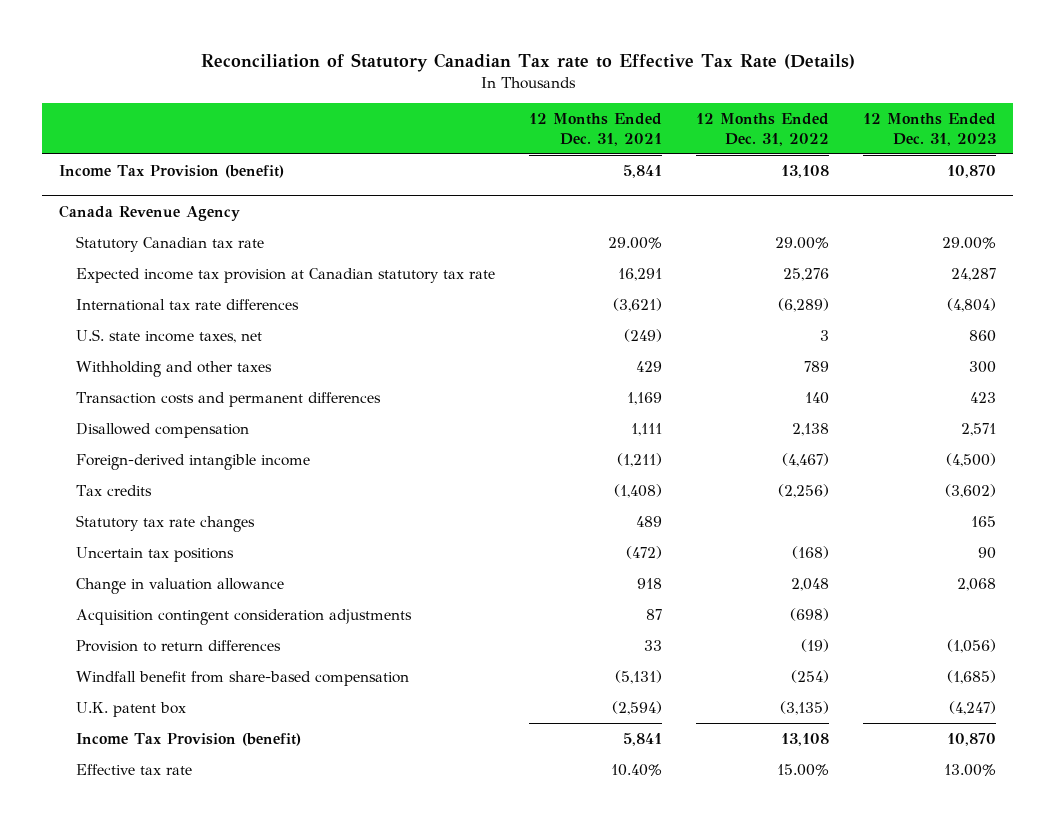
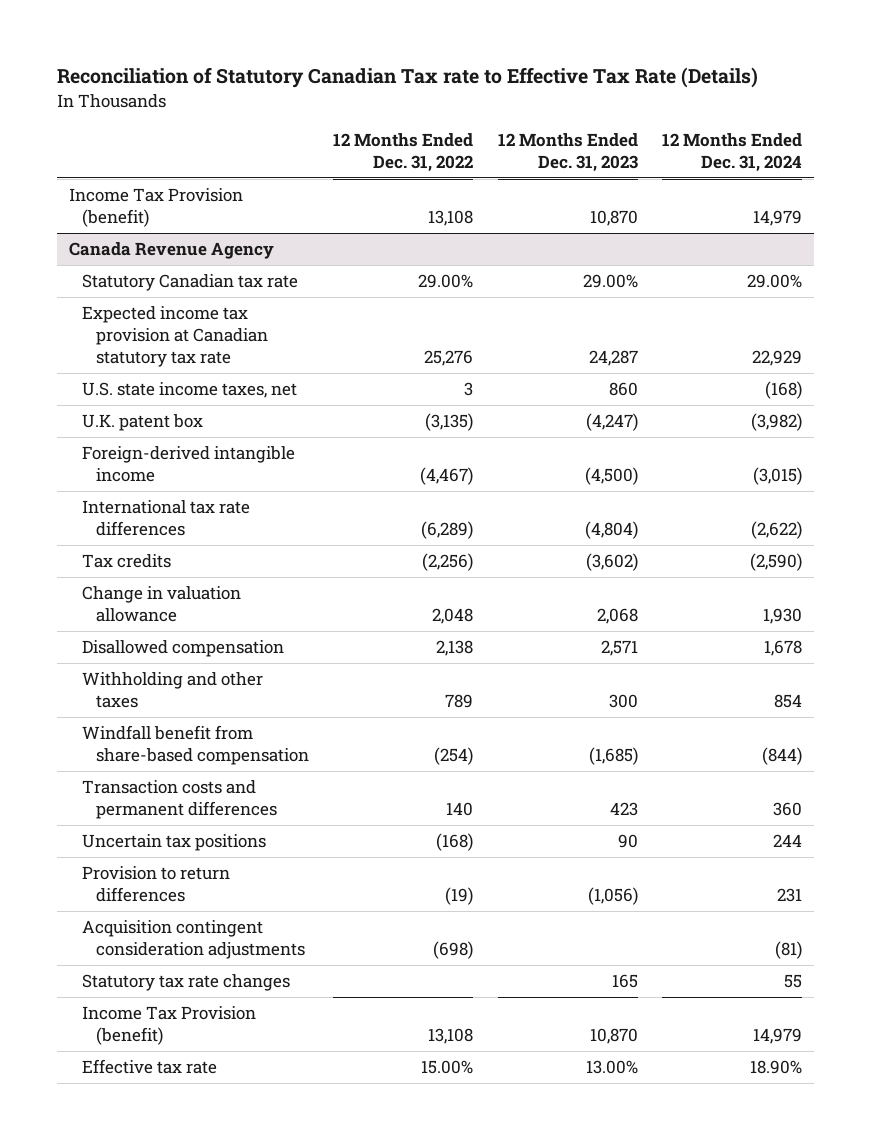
- | 12 Months Ended Dec. 31, 2021 | 12 Months Ended Dec. 31, 2022 | 12 Months Ended Dec. 31, 2023
+ | 12 Months Ended Dec. 31, 2022 | 12 Months Ended Dec. 31, 2023 | 12 Months Ended Dec. 31, 2024
@ Canada Revenue Agency
moved up: U.K. patent box | (3,135) | (4,247) | (3,982)
moved down: International tax rate differences | (6,289) | (4,804) | (2,622)
moved down: Disallowed compensation | 2,138 | 2,571 | 1,678
moved down: Withholding and other taxes | 789 | 300 | 854
moved down: Transaction costs and permanent differences | 140 | 423 | 360
moved down: Uncertain tax positions | (168) | 90 | 244
moved down: Provision to return differences | (19) | (1,056) | 231
moved down: Acquisition contingent consideration adjustments | (698) | | (81)
moved down: Statutory tax rate changes | | 165 | 55

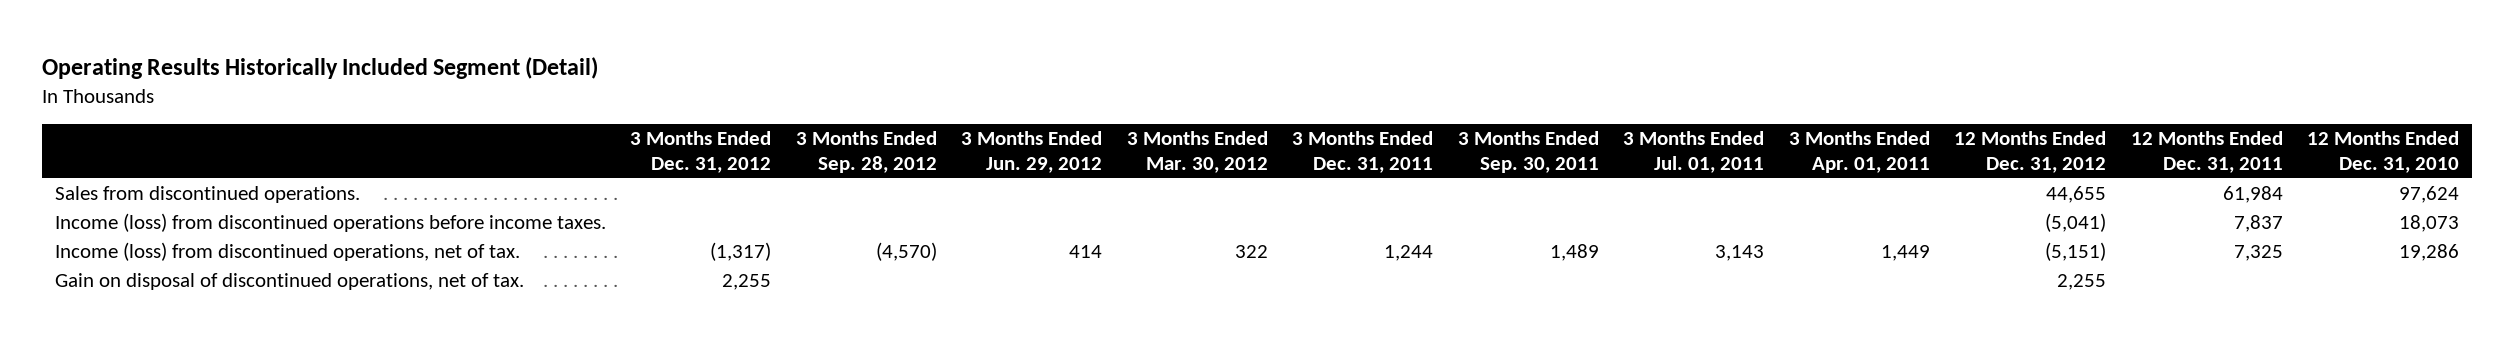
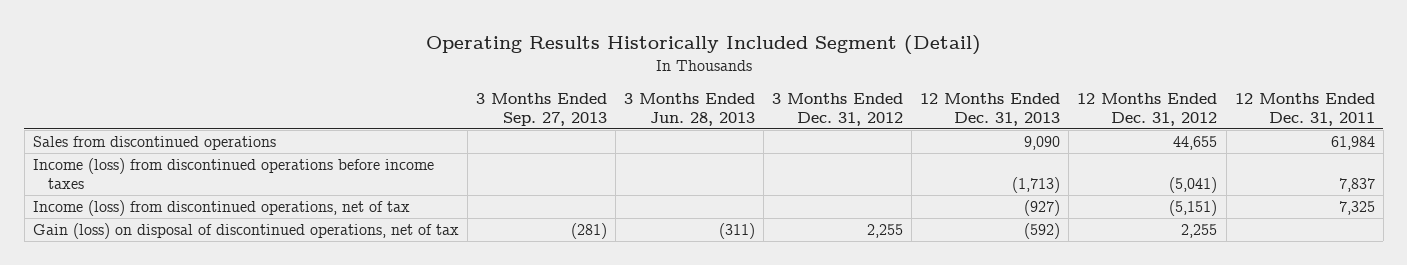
- | 3 Months Ended Dec. 31, 2012 | 3 Months Ended Sep. 28, 2012 | 3 Months Ended Jun. 29, 2012 | 3 Months Ended Mar. 30, 2012 | 3 Months Ended Dec. 31, 2011 | 3 Months Ended Sep. 30, 2011 | 3 Months Ended Jul. 01, 2011 | 3 Months Ended Apr. 01, 2011 | 12 Months Ended Dec. 31, 2012 | 12 Months Ended Dec. 31, 2011 | 12 Months Ended Dec. 31, 2010
+ | 3 Months Ended Sep. 27, 2013 | 3 Months Ended Jun. 28, 2013 | 3 Months Ended Dec. 31, 2012 | 12 Months Ended Dec. 31, 2013 | 12 Months Ended Dec. 31, 2012 | 12 Months Ended Dec. 31, 2011
- Sales from discontinued operations. | | | | | | | | | 44,655 | 61,984 | 97,624
- Income (loss) from discontinued operations before income taxes. | | | | | | | | | (5,041) | 7,837 | 18,073
- Income (loss) from discontinued operations, net of tax. | (1,317) | (4,570) | 414 | 322 | 1,244 | 1,489 | 3,143 | 1,449 | (5,151) | 7,325 | 19,286
- Gain on disposal of discontinued operations, net of tax. | 2,255 | | | | | | | | 2,255 | |
+ Sales from discontinued operations | | | | 9,090 | 44,655 | 61,984
+ Income (loss) from discontinued operations before income taxes | | | | (1,713) | (5,041) | 7,837
+ Income (loss) from discontinued operations, net of tax | | | | (927) | (5,151) | 7,325
+ Gain (loss) on disposal of discontinued operations, net of tax | (281) | (311) | 2,255 | (592) | 2,255 |

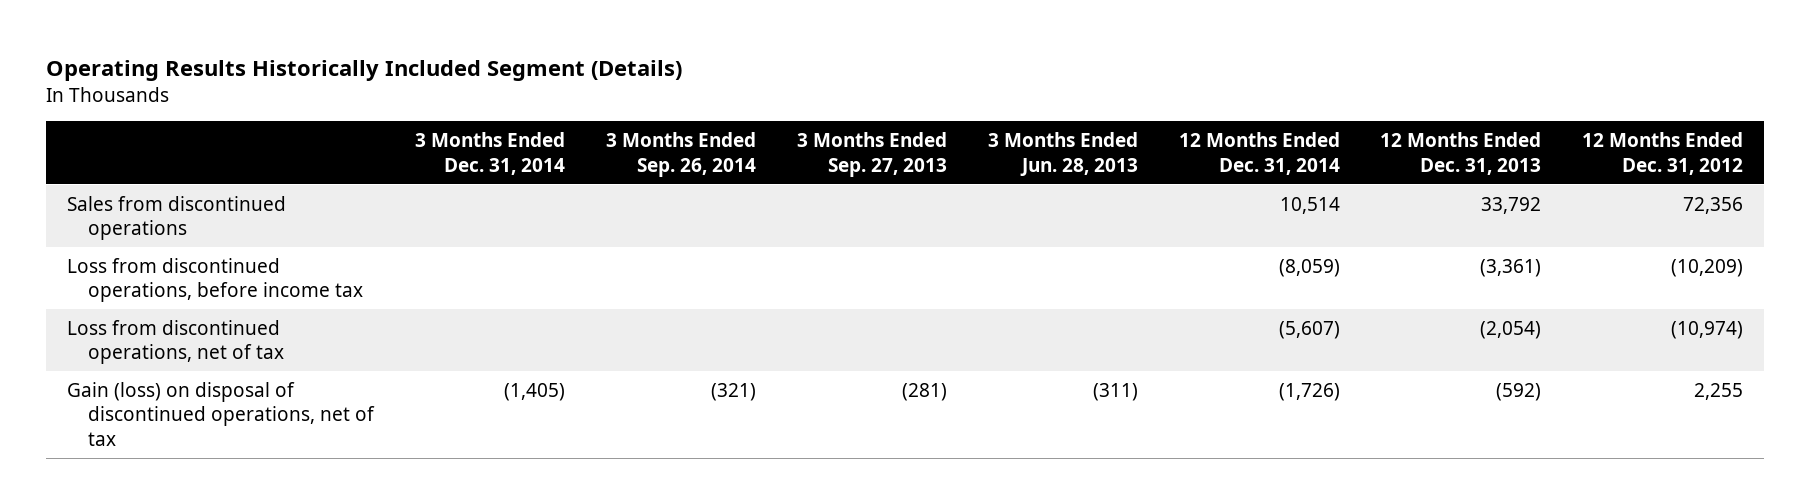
- Operating Results Historically Included Segment (Detail)
+ Operating Results Historically Included Segment (Details)
- | 3 Months Ended Sep. 27, 2013 | 3 Months Ended Jun. 28, 2013 | 3 Months Ended Dec. 31, 2012 | 12 Months Ended Dec. 31, 2013 | 12 Months Ended Dec. 31, 2012 | 12 Months Ended Dec. 31, 2011
+ | 3 Months Ended Dec. 31, 2014 | 3 Months Ended Sep. 26, 2014 | 3 Months Ended Sep. 27, 2013 | 3 Months Ended Jun. 28, 2013 | 12 Months Ended Dec. 31, 2014 | 12 Months Ended Dec. 31, 2013 | 12 Months Ended Dec. 31, 2012
- Sales from discontinued operations | | | | 9,090 | 44,655 | 61,984
- Income (loss) from discontinued operations before income taxes | | | | (1,713) | (5,041) | 7,837
- Income (loss) from discontinued operations, net of tax | | | | (927) | (5,151) | 7,325
+ Sales from discontinued operations | | | | | 10,514 | 33,792 | 72,356
+ Loss from discontinued operations, before income tax | | | | | (8,059) | (3,361) | (10,209)
+ Loss from discontinued operations, net of tax | | | | | (5,607) | (2,054) | (10,974)

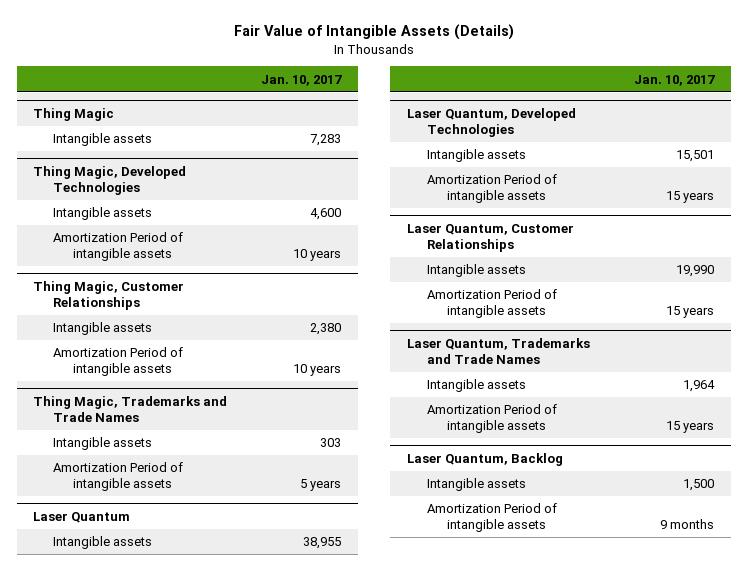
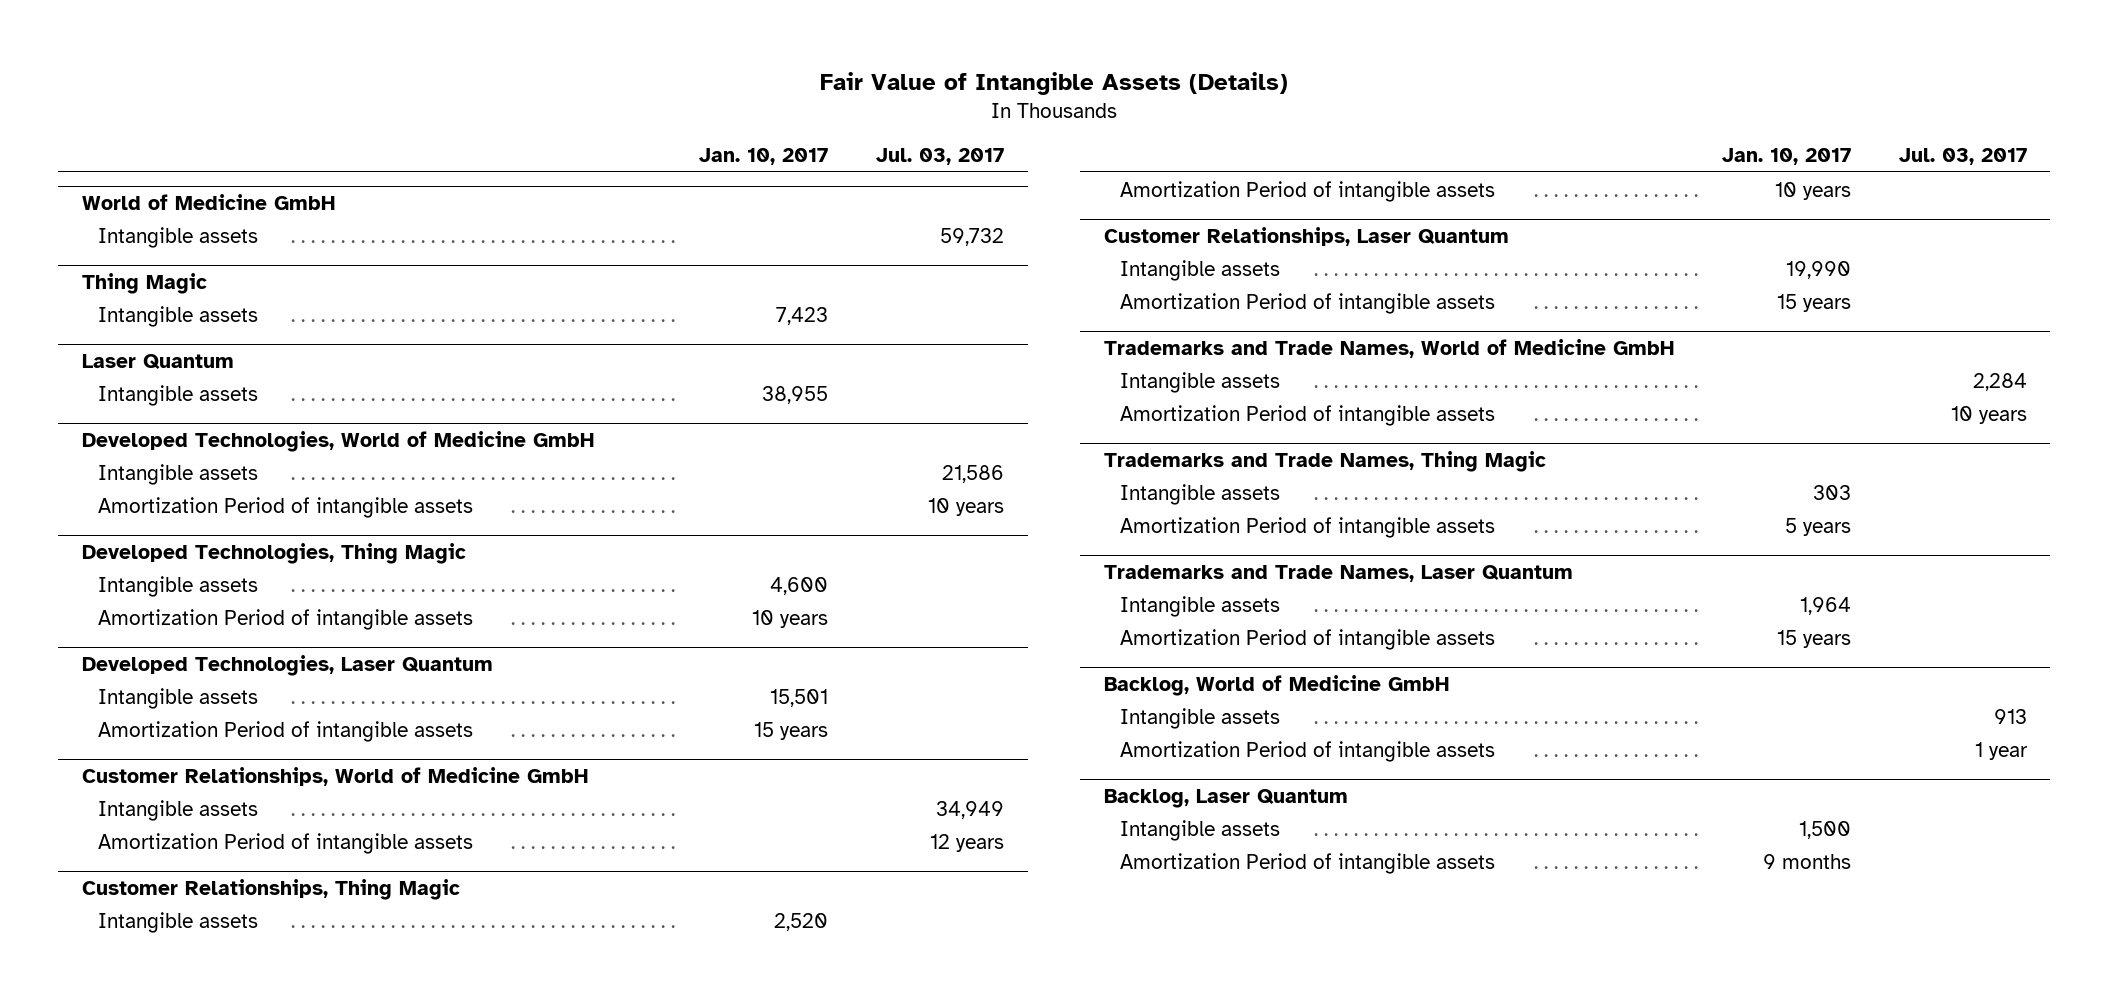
- | Jan. 10, 2017
+ | Jan. 10, 2017 | Jul. 03, 2017
+ World of Medicine GmbH
+ Intangible assets | | 59,732
@ Thing Magic
- Intangible assets | 7,283
- Thing Magic, Developed Technologies
- Intangible assets | 4,600
- Amortization Period of intangible assets | 10 years
- Thing Magic, Customer Relationships
- Intangible assets | 2,380
- Amortization Period of intangible assets | 10 years
- Thing Magic, Trademarks and Trade Names
- Intangible assets | 303
- Amortization Period of intangible assets | 5 years
@ Thing Magic
+ Intangible assets | 7,423 |
- Laser Quantum, Developed Technologies
+ Developed Technologies, World of Medicine GmbH
+ Intangible assets | | 21,586
+ Amortization Period of intangible assets | | 10 years
+ Developed Technologies, Thing Magic
+ Intangible assets | 4,600 |
+ Amortization Period of intangible assets | 10 years |
+ Developed Technologies, Laser Quantum
- Laser Quantum, Customer Relationships
+ Customer Relationships, World of Medicine GmbH
+ Intangible assets | | 34,949
+ Amortization Period of intangible assets | | 12 years
+ Customer Relationships, Thing Magic
+ Intangible assets | 2,520 |
+ Amortization Period of intangible assets | 10 years |
+ Customer Relationships, Laser Quantum
- Laser Quantum, Trademarks and Trade Names
+ Trademarks and Trade Names, World of Medicine GmbH
+ Intangible assets | | 2,284
+ Amortization Period of intangible assets | | 10 years
+ Trademarks and Trade Names, Thing Magic
+ Intangible assets | 303 |
+ Amortization Period of intangible assets | 5 years |
+ Trademarks and Trade Names, Laser Quantum
- Laser Quantum, Backlog
+ Backlog, World of Medicine GmbH
+ Intangible assets | | 913
+ Amortization Period of intangible assets | | 1 year
+ Backlog, Laser Quantum

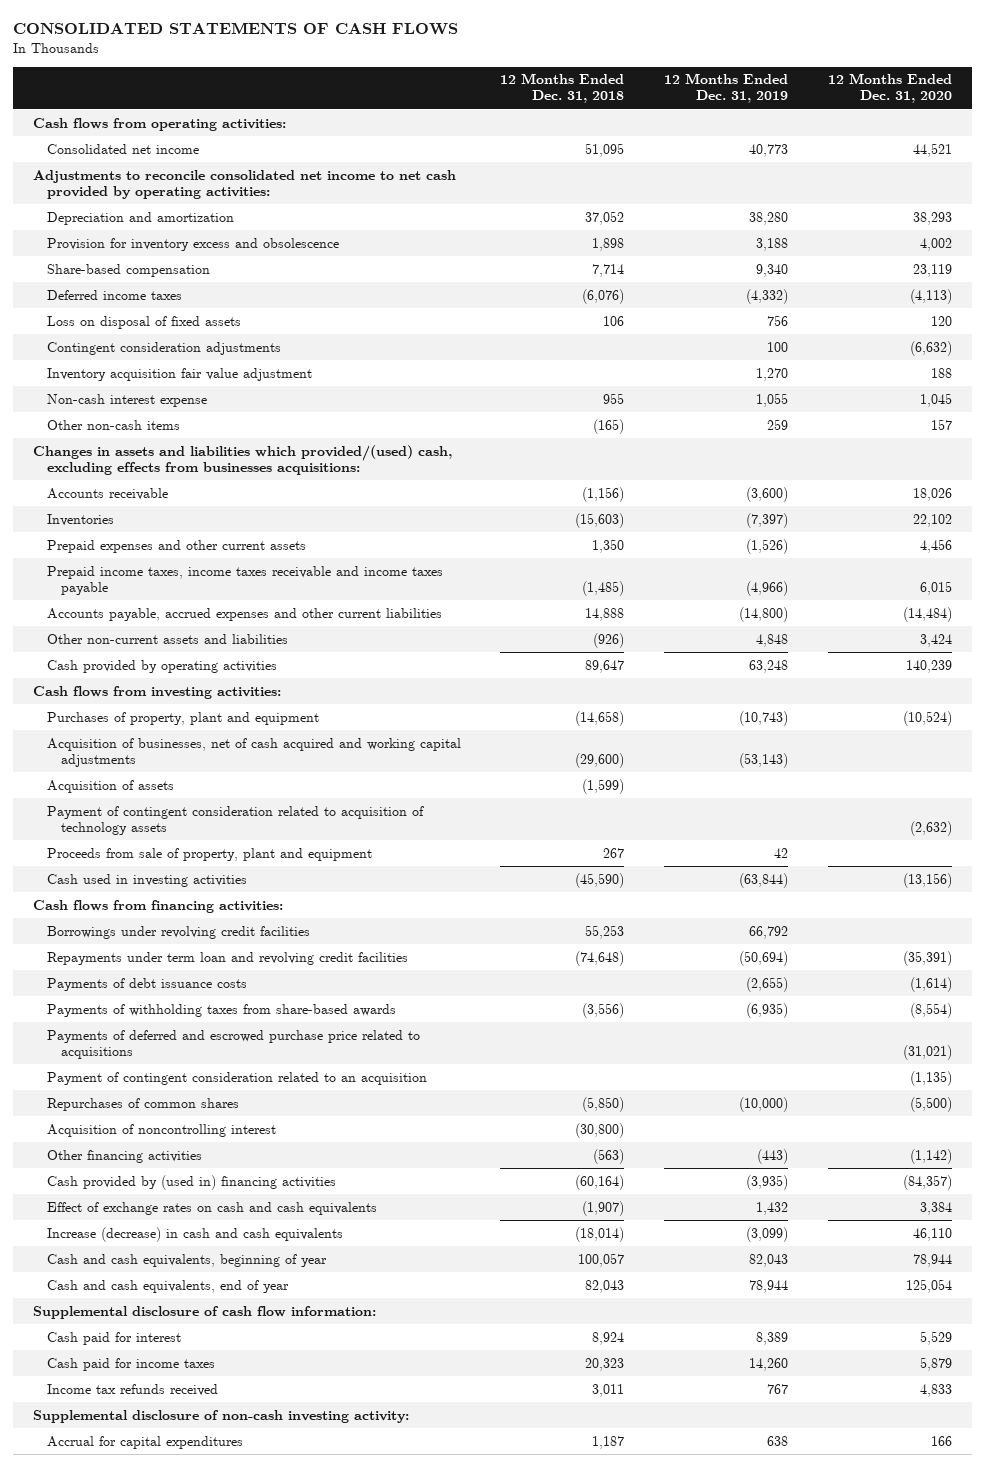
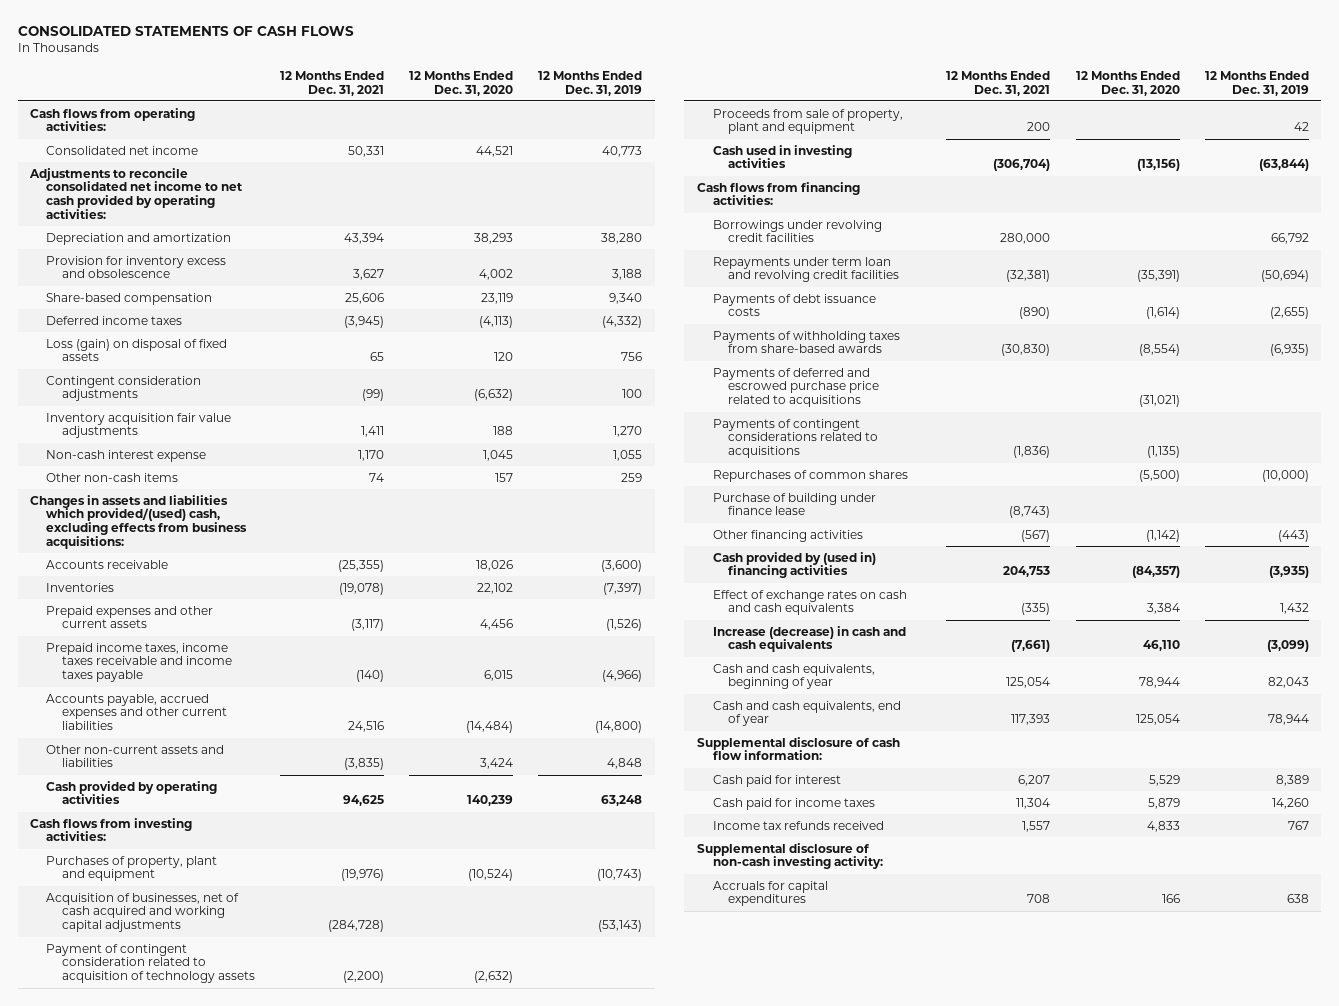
- | 12 Months Ended Dec. 31, 2018 | 12 Months Ended Dec. 31, 2019 | 12 Months Ended Dec. 31, 2020
+ | 12 Months Ended Dec. 31, 2021 | 12 Months Ended Dec. 31, 2020 | 12 Months Ended Dec. 31, 2019
- Loss on disposal of fixed assets | 106 | 756 | 120
+ Loss (gain) on disposal of fixed assets | 65 | 120 | 756
- Inventory acquisition fair value adjustment | | 1,270 | 188
+ Inventory acquisition fair value adjustments | 1,411 | 188 | 1,270
- Changes in assets and liabilities which provided/(used) cash, excluding effects from businesses acquisitions:
+ Changes in assets and liabilities which provided/(used) cash, excluding effects from business acquisitions:
- Acquisition of assets | (1,599) | |
- Payment of contingent consideration related to an acquisition | | | (1,135)
+ Payments of contingent considerations related to acquisitions | (1,836) | (1,135) |
- Acquisition of noncontrolling interest | (30,800) | |
+ Purchase of building under finance lease | (8,743) | |
- Accrual for capital expenditures | 1,187 | 638 | 166
+ Accruals for capital expenditures | 708 | 166 | 638

